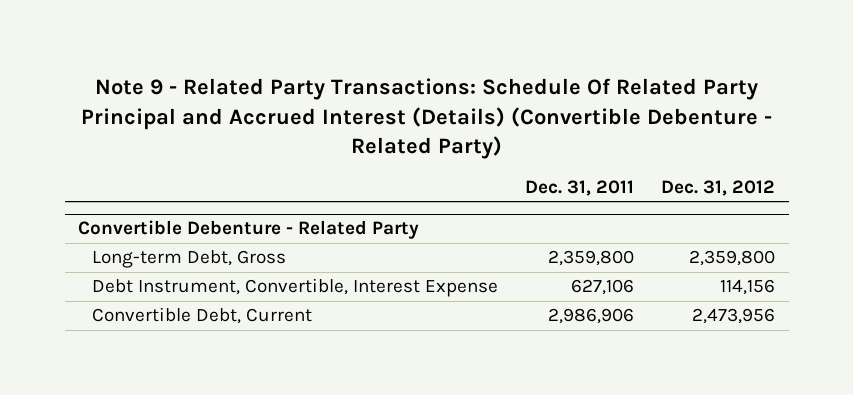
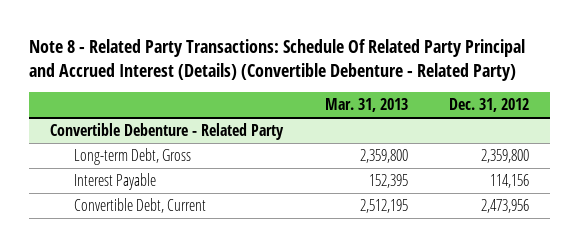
- Note 9 - Related Party Transactions: Schedule Of Related Party Principal and Accrued Interest (Details) (Convertible Debenture - Related Party)
+ Note 8 - Related Party Transactions: Schedule Of Related Party Principal and Accrued Interest (Details) (Convertible Debenture - Related Party)
- | Dec. 31, 2011 | Dec. 31, 2012
+ | Mar. 31, 2013 | Dec. 31, 2012
@ Convertible Debenture - Related Party
- Debt Instrument, Convertible, Interest Expense | 627,106 | 114,156
+ Interest Payable | 152,395 | 114,156

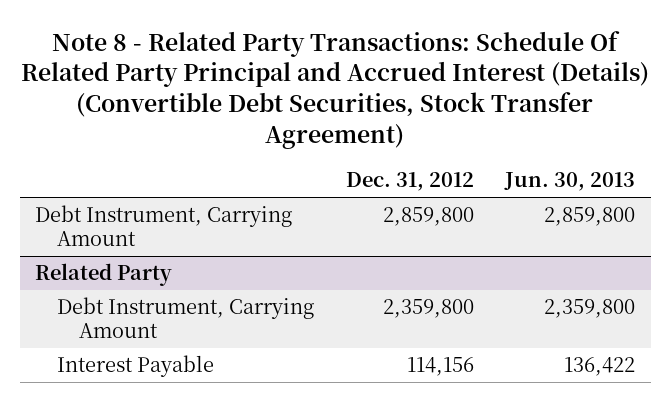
- Note 8 - Related Party Transactions: Schedule Of Related Party Principal and Accrued Interest (Details) (Convertible Debenture - Related Party)
+ Note 8 - Related Party Transactions: Schedule Of Related Party Principal and Accrued Interest (Details) (Convertible Debt Securities, Stock Transfer Agreement)
- | Mar. 31, 2013 | Dec. 31, 2012
+ | Dec. 31, 2012 | Jun. 30, 2013
- Convertible Debenture - Related Party
- Long-term Debt, Gross | 2,359,800 | 2,359,800
+ Debt Instrument, Carrying Amount | 2,859,800 | 2,859,800
+ Related Party
+ Debt Instrument, Carrying Amount | 2,359,800 | 2,359,800
- Convertible Debt, Current | 2,512,195 | 2,473,956

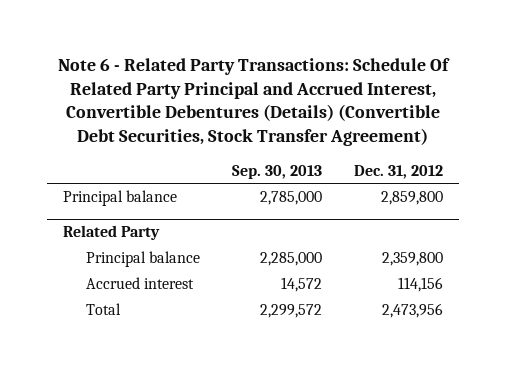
- Note 8 - Related Party Transactions: Schedule Of Related Party Principal and Accrued Interest (Details) (Convertible Debt Securities, Stock Transfer Agreement)
+ Note 6 - Related Party Transactions: Schedule Of Related Party Principal and Accrued Interest, Convertible Debentures (Details) (Convertible Debt Securities, Stock Transfer Agreement)
- | Dec. 31, 2012 | Jun. 30, 2013
+ | Sep. 30, 2013 | Dec. 31, 2012
- Debt Instrument, Carrying Amount | 2,859,800 | 2,859,800
+ Principal balance | 2,785,000 | 2,859,800
@ Related Party
- Debt Instrument, Carrying Amount | 2,359,800 | 2,359,800
- Interest Payable | 114,156 | 136,422
+ Principal balance | 2,285,000 | 2,359,800
+ Accrued interest | 14,572 | 114,156
+ Total | 2,299,572 | 2,473,956

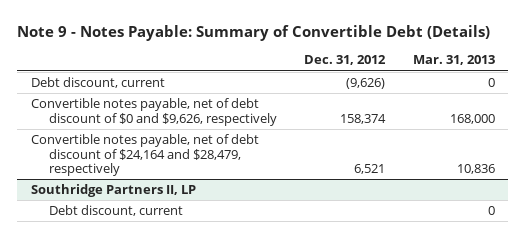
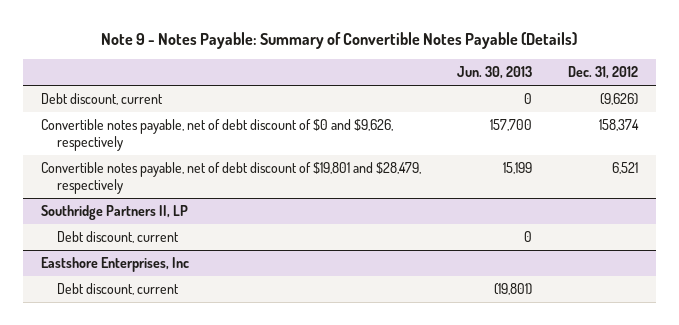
- Note 9 - Notes Payable: Summary of Convertible Debt (Details)
+ Note 9 - Notes Payable: Summary of Convertible Notes Payable (Details)
- | Dec. 31, 2012 | Mar. 31, 2013
+ | Jun. 30, 2013 | Dec. 31, 2012
- Convertible notes payable, net of debt discount of $24,164 and $28,479, respectively | 6,521 | 10,836
+ Convertible notes payable, net of debt discount of $19,801 and $28,479, respectively | 15,199 | 6,521
+ Eastshore Enterprises, Inc
+ Debt discount, current | (19,801) |

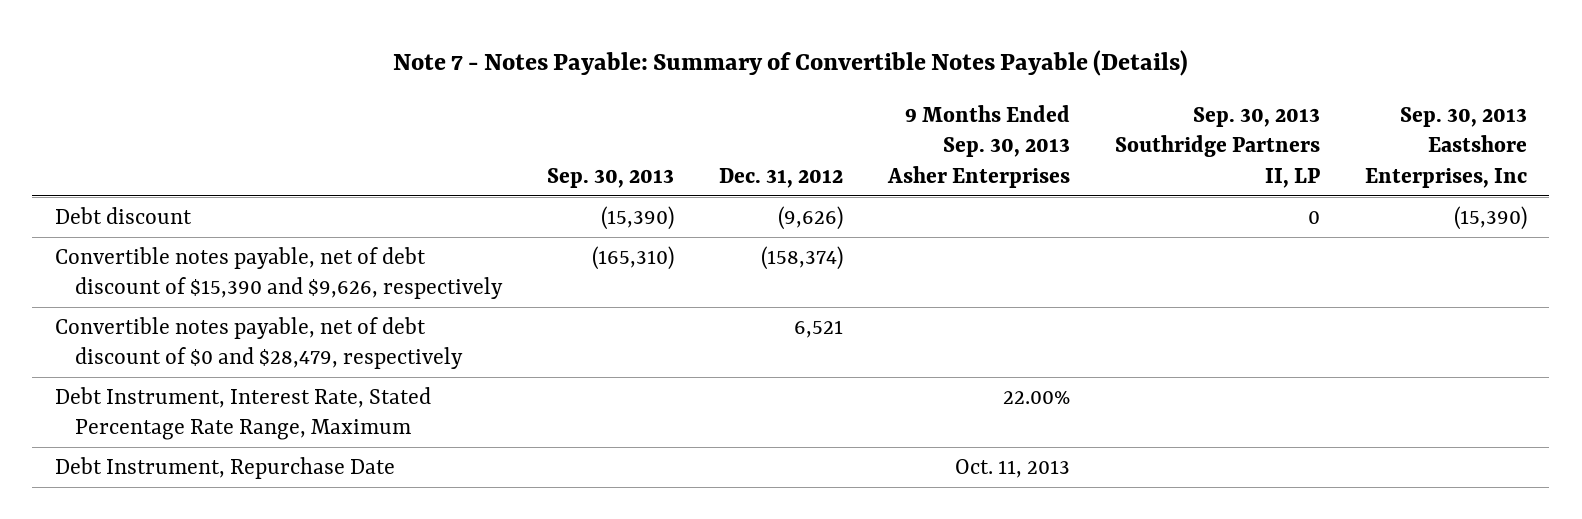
- Note 9 - Notes Payable: Summary of Convertible Notes Payable (Details)
+ Note 7 - Notes Payable: Summary of Convertible Notes Payable (Details)
- | Jun. 30, 2013 | Dec. 31, 2012
+ | Sep. 30, 2013 | Dec. 31, 2012 | 9 Months Ended Sep. 30, 2013 Asher Enterprises | Sep. 30, 2013 Southridge Partners II, LP | Sep. 30, 2013 Eastshore Enterprises, Inc
- Debt discount, current | 0 | (9,626)
- Convertible notes payable, net of debt discount of $0 and $9,626, respectively | 157,700 | 158,374
- Convertible notes payable, net of debt discount of $19,801 and $28,479, respectively | 15,199 | 6,521
- Southridge Partners II, LP
- Debt discount, current | 0 |
- Eastshore Enterprises, Inc
- Debt discount, current | (19,801) |
+ Debt discount | (15,390) | (9,626) | | 0 | (15,390)
+ Convertible notes payable, net of debt discount of $15,390 and $9,626, respectively | (165,310) | (158,374) | | |
+ Convertible notes payable, net of debt discount of $0 and $28,479, respectively | | 6,521 | | |
+ Debt Instrument, Interest Rate, Stated Percentage Rate Range, Maximum | | | 22.00% | |
+ Debt Instrument, Repurchase Date | | | Oct. 11, 2013 | |

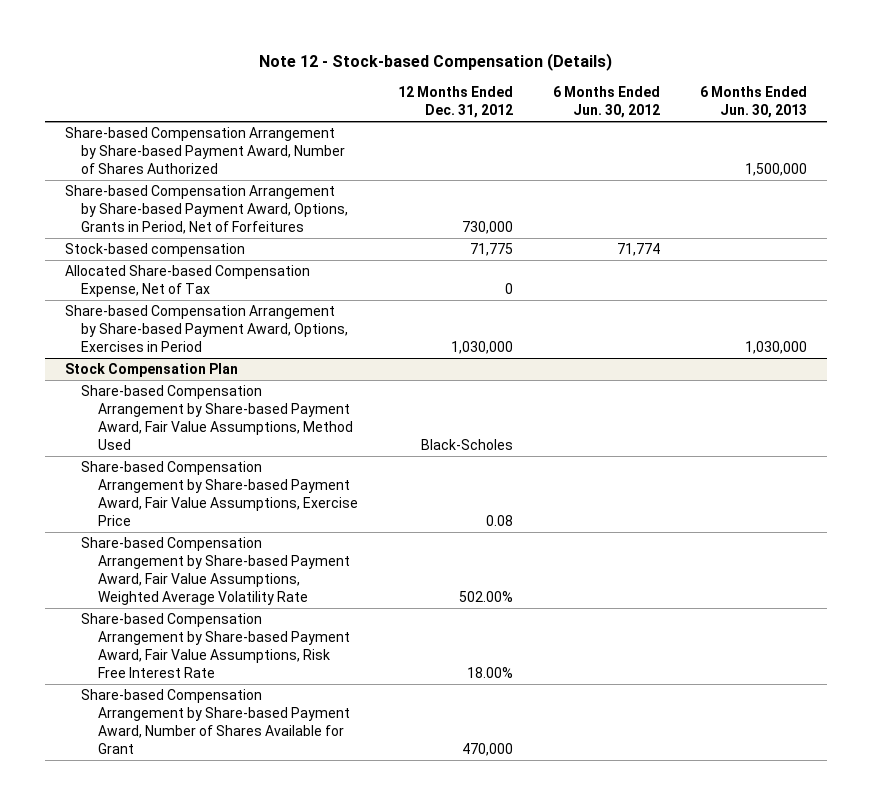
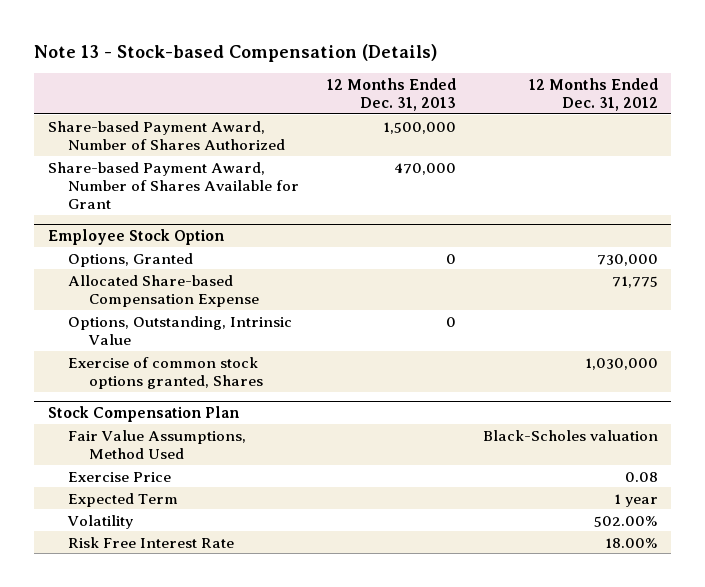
- Note 12 - Stock-based Compensation (Details)
+ Note 13 - Stock-based Compensation (Details)
- | 12 Months Ended Dec. 31, 2012 | 6 Months Ended Jun. 30, 2012 | 6 Months Ended Jun. 30, 2013
+ | 12 Months Ended Dec. 31, 2013 | 12 Months Ended Dec. 31, 2012
- Share-based Compensation Arrangement by Share-based Payment Award, Number of Shares Authorized | | | 1,500,000
- Share-based Compensation Arrangement by Share-based Payment Award, Options, Grants in Period, Net of Forfeitures | 730,000 | |
- Stock-based compensation | 71,775 | 71,774 |
- Allocated Share-based Compensation Expense, Net of Tax | 0 | |
- Share-based Compensation Arrangement by Share-based Payment Award, Options, Exercises in Period | 1,030,000 | | 1,030,000
+ Share-based Payment Award, Number of Shares Authorized | 1,500,000 |
+ Share-based Payment Award, Number of Shares Available for Grant | 470,000 |
+ Employee Stock Option
+ Options, Granted | 0 | 730,000
+ Allocated Share-based Compensation Expense | | 71,775
+ Options, Outstanding, Intrinsic Value | 0 |
+ Exercise of common stock options granted, Shares | | 1,030,000
@ Stock Compensation Plan
- Share-based Compensation Arrangement by Share-based Payment Award, Fair Value Assumptions, Method Used | Black-Scholes | |
- Share-based Compensation Arrangement by Share-based Payment Award, Fair Value Assumptions, Exercise Price | 0.08 | |
- Share-based Compensation Arrangement by Share-based Payment Award, Fair Value Assumptions, Weighted Average Volatility Rate | 502.00% | |
- Share-based Compensation Arrangement by Share-based Payment Award, Fair Value Assumptions, Risk Free Interest Rate | 18.00% | |
- Share-based Compensation Arrangement by Share-based Payment Award, Number of Shares Available for Grant | 470,000 | |
+ Fair Value Assumptions, Method Used | | Black-Scholes valuation
+ Exercise Price | | 0.08
+ Expected Term | | 1 year
+ Volatility | | 502.00%
+ Risk Free Interest Rate | | 18.00%

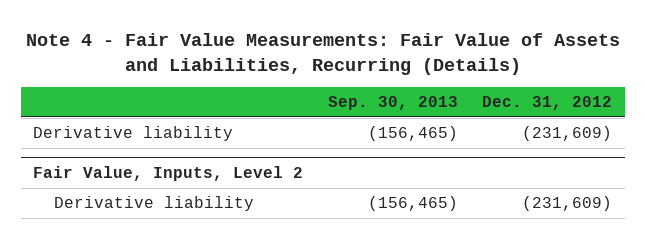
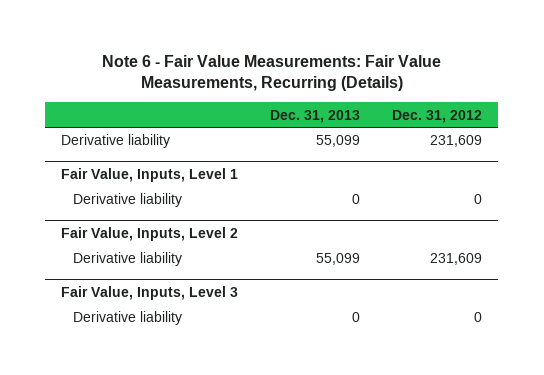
- Note 4 - Fair Value Measurements: Fair Value of Assets and Liabilities, Recurring (Details)
+ Note 6 - Fair Value Measurements: Fair Value Measurements, Recurring (Details)
- | Sep. 30, 2013 | Dec. 31, 2012
+ | Dec. 31, 2013 | Dec. 31, 2012
- Derivative liability | (156,465) | (231,609)
+ Derivative liability | 55,099 | 231,609
+ Fair Value, Inputs, Level 1
+ Derivative liability | 0 | 0
@ Fair Value, Inputs, Level 2
- Derivative liability | (156,465) | (231,609)
+ Derivative liability | 55,099 | 231,609
+ Fair Value, Inputs, Level 3
+ Derivative liability | 0 | 0

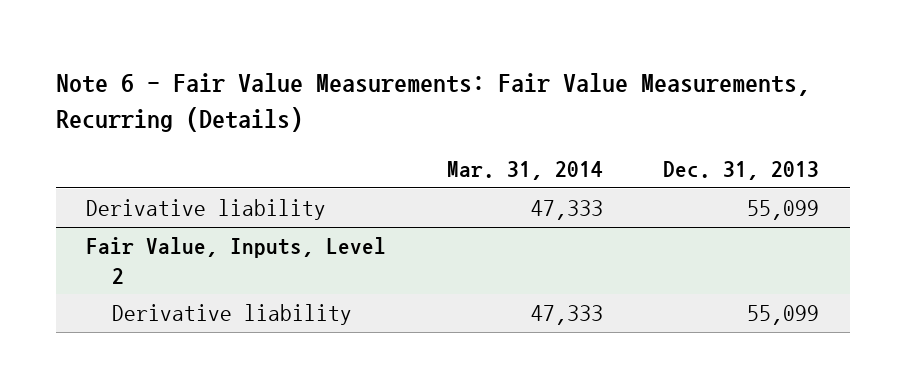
- | Dec. 31, 2013 | Dec. 31, 2012
+ | Mar. 31, 2014 | Dec. 31, 2013
- Fair Value, Inputs, Level 1
- Derivative liability | 0 | 0
- Fair Value, Inputs, Level 3
- Derivative liability | 0 | 0

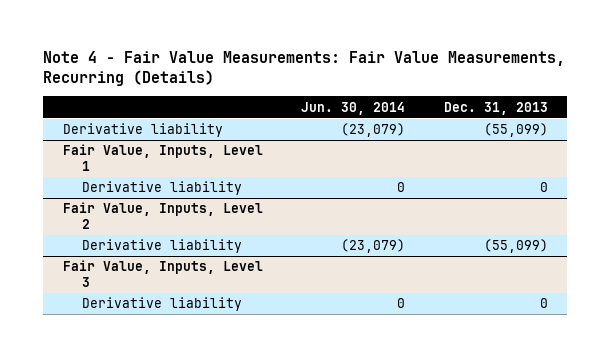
- Note 6 - Fair Value Measurements: Fair Value Measurements, Recurring (Details)
+ Note 4 - Fair Value Measurements: Fair Value Measurements, Recurring (Details)
- | Mar. 31, 2014 | Dec. 31, 2013
+ | Jun. 30, 2014 | Dec. 31, 2013
- Derivative liability | 47,333 | 55,099
+ Derivative liability | (23,079) | (55,099)
+ Fair Value, Inputs, Level 1
+ Derivative liability | 0 | 0
@ Fair Value, Inputs, Level 2
- Derivative liability | 47,333 | 55,099
+ Derivative liability | (23,079) | (55,099)
+ Fair Value, Inputs, Level 3
+ Derivative liability | 0 | 0

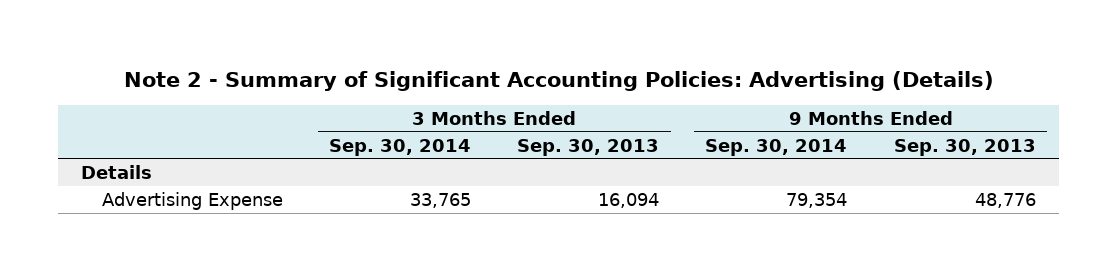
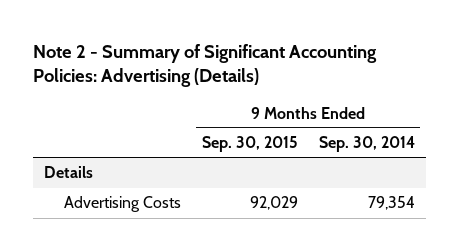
- | 3 Months Ended Sep. 30, 2014 | 3 Months Ended Sep. 30, 2013 | 9 Months Ended Sep. 30, 2014 | 9 Months Ended Sep. 30, 2013
+ | 9 Months Ended Sep. 30, 2015 | 9 Months Ended Sep. 30, 2014
- Advertising Expense | 33,765 | 16,094 | 79,354 | 48,776
+ Advertising Costs | 92,029 | 79,354

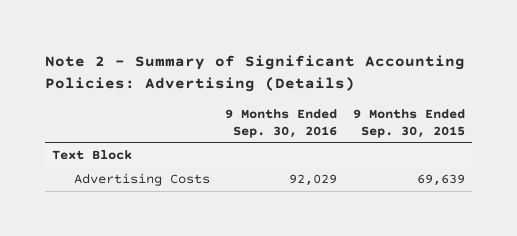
- | 9 Months Ended Sep. 30, 2015 | 9 Months Ended Sep. 30, 2014
+ | 9 Months Ended Sep. 30, 2016 | 9 Months Ended Sep. 30, 2015
- Details
- Advertising Costs | 92,029 | 79,354
+ Text Block
+ Advertising Costs | 92,029 | 69,639

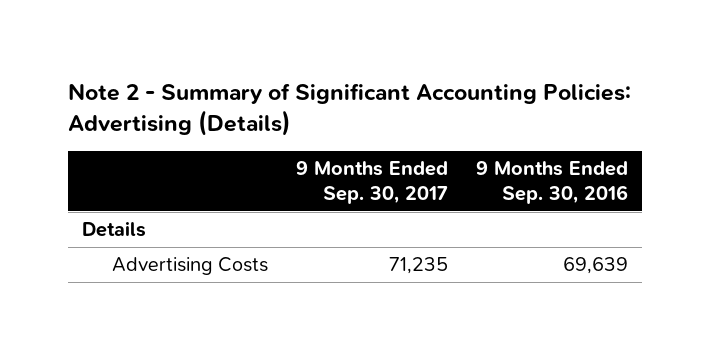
- | 9 Months Ended Sep. 30, 2016 | 9 Months Ended Sep. 30, 2015
+ | 9 Months Ended Sep. 30, 2017 | 9 Months Ended Sep. 30, 2016
- Text Block
- Advertising Costs | 92,029 | 69,639
+ Details
+ Advertising Costs | 71,235 | 69,639

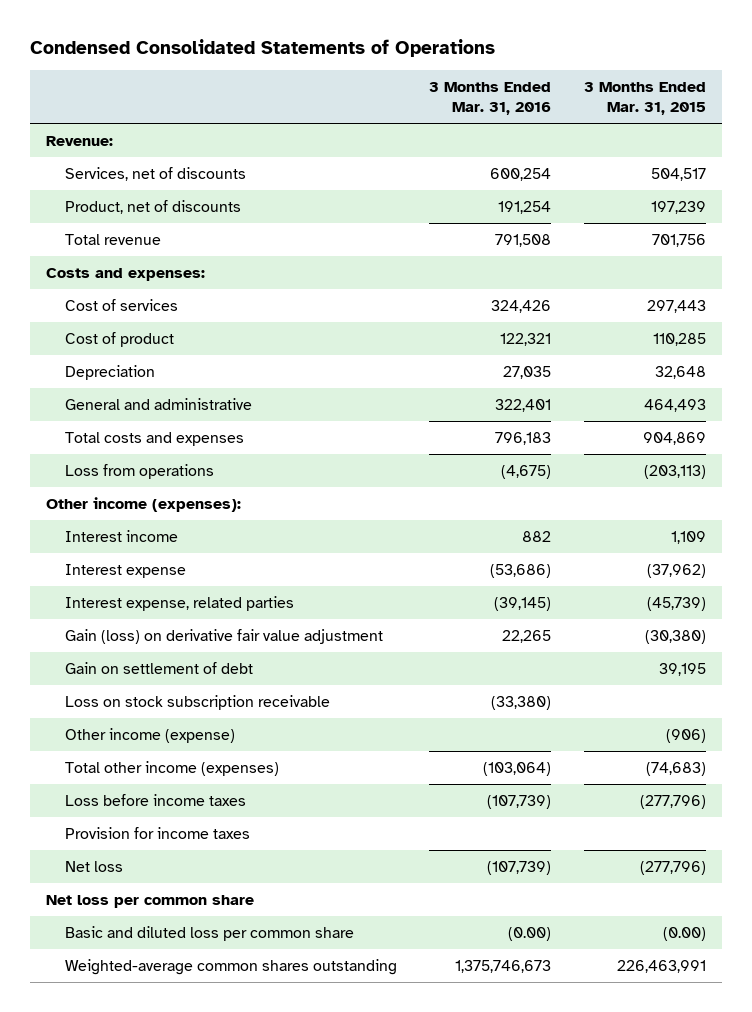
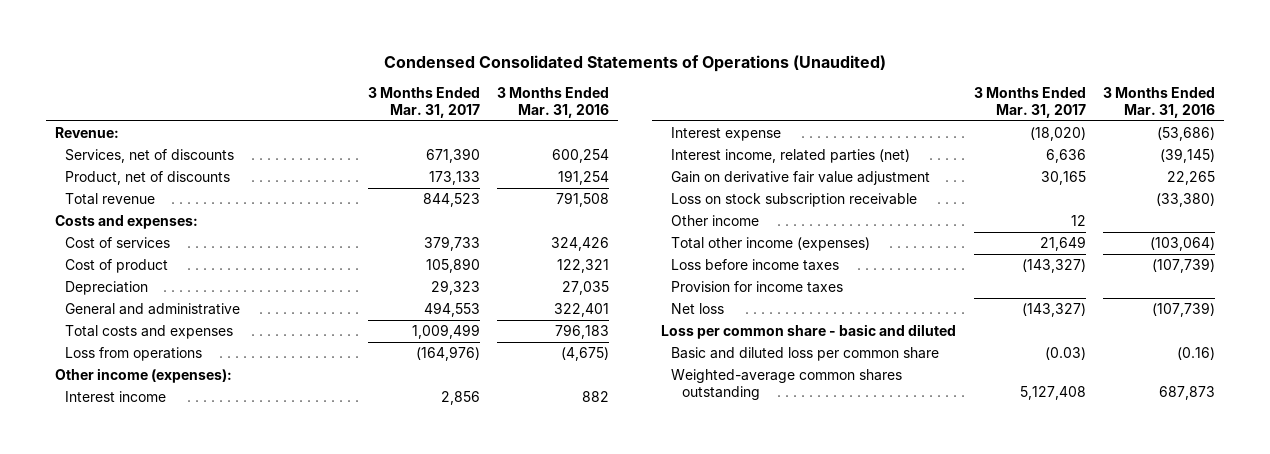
- Condensed Consolidated Statements of Operations
+ Condensed Consolidated Statements of Operations (Unaudited)
- | 3 Months Ended Mar. 31, 2016 | 3 Months Ended Mar. 31, 2015
+ | 3 Months Ended Mar. 31, 2017 | 3 Months Ended Mar. 31, 2016
- Interest expense, related parties | (39,145) | (45,739)
- Gain (loss) on derivative fair value adjustment | 22,265 | (30,380)
- Gain on settlement of debt | | 39,195
+ Interest income, related parties (net) | 6,636 | (39,145)
+ Gain on derivative fair value adjustment | 30,165 | 22,265
- Other income (expense) | | (906)
+ Other income | 12 |
- Net loss per common share
- Basic and diluted loss per common share | (0.00) | (0.00)
- Weighted-average common shares outstanding | 1,375,746,673 | 226,463,991
+ Loss per common share - basic and diluted
+ Basic and diluted loss per common share | (0.03) | (0.16)
+ Weighted-average common shares outstanding | 5,127,408 | 687,873

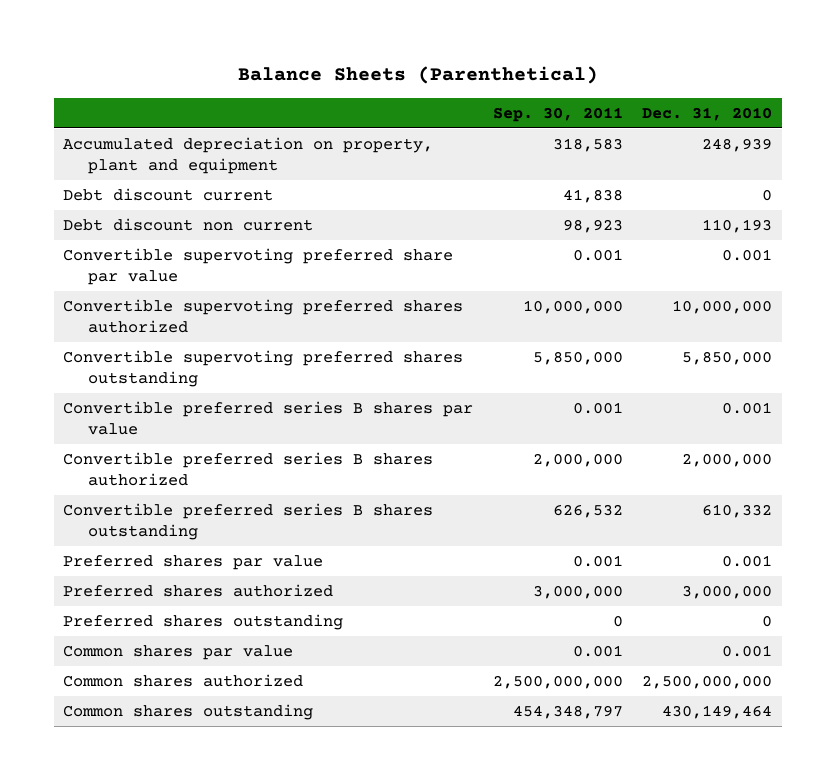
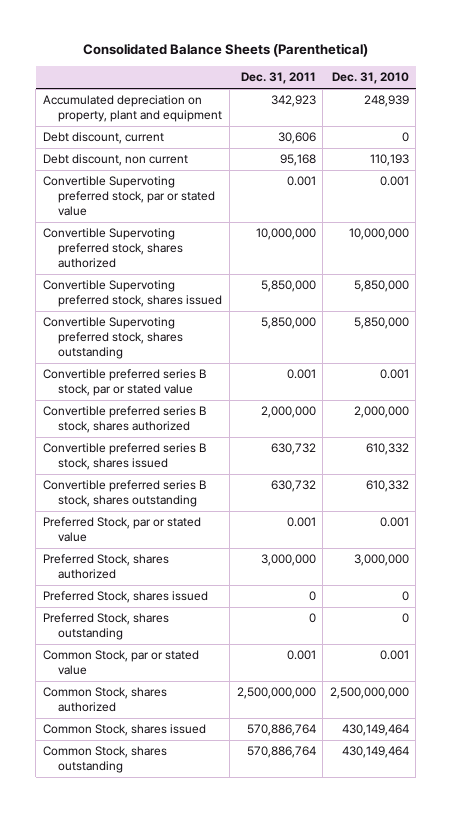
- Balance Sheets (Parenthetical)
+ Consolidated Balance Sheets (Parenthetical)
- | Sep. 30, 2011 | Dec. 31, 2010
+ | Dec. 31, 2011 | Dec. 31, 2010
- Debt discount current | 41,838 | 0
- Debt discount non current | 98,923 | 110,193
- Convertible supervoting preferred share par value | 0.001 | 0.001
- Convertible supervoting preferred shares authorized | 10,000,000 | 10,000,000
- Convertible supervoting preferred shares outstanding | 5,850,000 | 5,850,000
- Convertible preferred series B shares par value | 0.001 | 0.001
- Convertible preferred series B shares authorized | 2,000,000 | 2,000,000
- Convertible preferred series B shares outstanding | 626,532 | 610,332
- Preferred shares par value | 0.001 | 0.001
- Preferred shares authorized | 3,000,000 | 3,000,000
- Preferred shares outstanding | 0 | 0
- Common shares par value | 0.001 | 0.001
- Common shares authorized | 2,500,000,000 | 2,500,000,000
- Common shares outstanding | 454,348,797 | 430,149,464
+ Debt discount, current | 30,606 | 0
+ Debt discount, non current | 95,168 | 110,193
+ Convertible Supervoting preferred stock, par or stated value | 0.001 | 0.001
+ Convertible Supervoting preferred stock, shares authorized | 10,000,000 | 10,000,000
+ Convertible Supervoting preferred stock, shares issued | 5,850,000 | 5,850,000
+ Convertible Supervoting preferred stock, shares outstanding | 5,850,000 | 5,850,000
+ Convertible preferred series B stock, par or stated value | 0.001 | 0.001
+ Convertible preferred series B stock, shares authorized | 2,000,000 | 2,000,000
+ Convertible preferred series B stock, shares issued | 630,732 | 610,332
+ Convertible preferred series B stock, shares outstanding | 630,732 | 610,332
+ Preferred Stock, par or stated value | 0.001 | 0.001
+ Preferred Stock, shares authorized | 3,000,000 | 3,000,000
+ Preferred Stock, shares issued | 0 | 0
+ Preferred Stock, shares outstanding | 0 | 0
+ Common Stock, par or stated value | 0.001 | 0.001
+ Common Stock, shares authorized | 2,500,000,000 | 2,500,000,000
+ Common Stock, shares issued | 570,886,764 | 430,149,464
+ Common Stock, shares outstanding | 570,886,764 | 430,149,464

